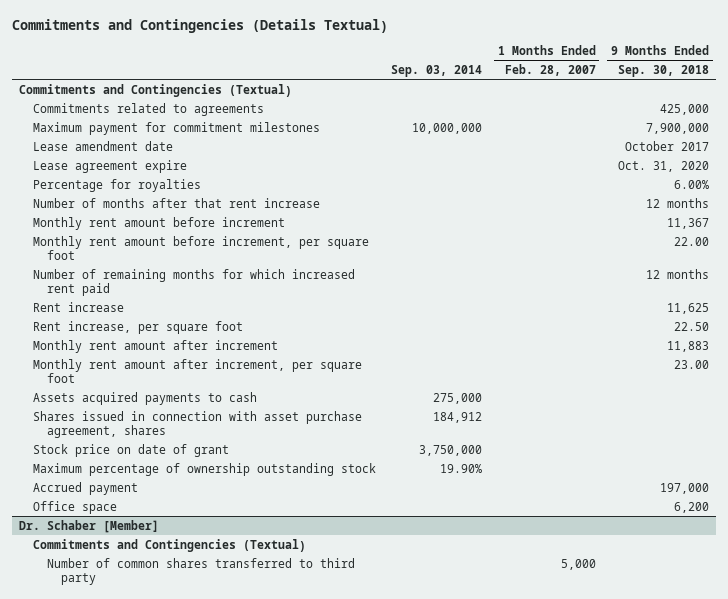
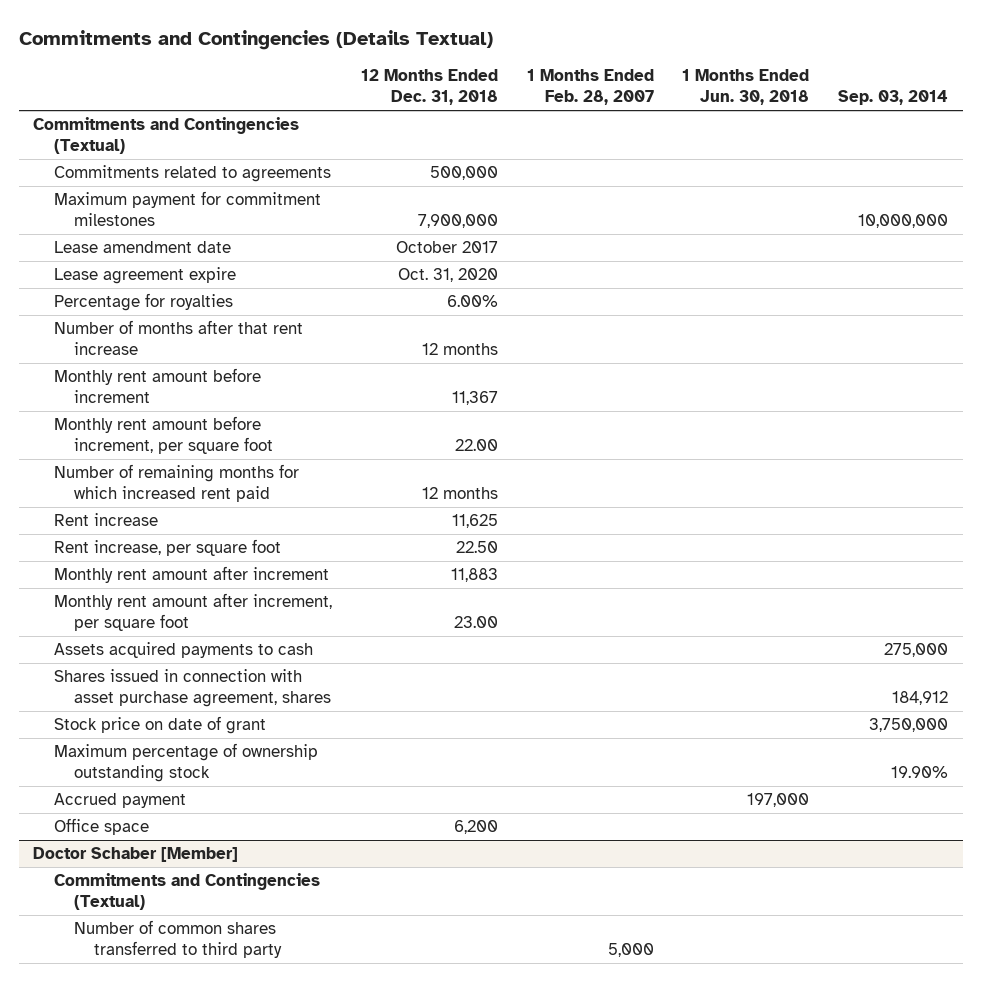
- | Sep. 03, 2014 | 1 Months Ended Feb. 28, 2007 | 9 Months Ended Sep. 30, 2018
+ | 12 Months Ended Dec. 31, 2018 | 1 Months Ended Feb. 28, 2007 | 1 Months Ended Jun. 30, 2018 | Sep. 03, 2014
- Dr. Schaber [Member]
+ Doctor Schaber [Member]

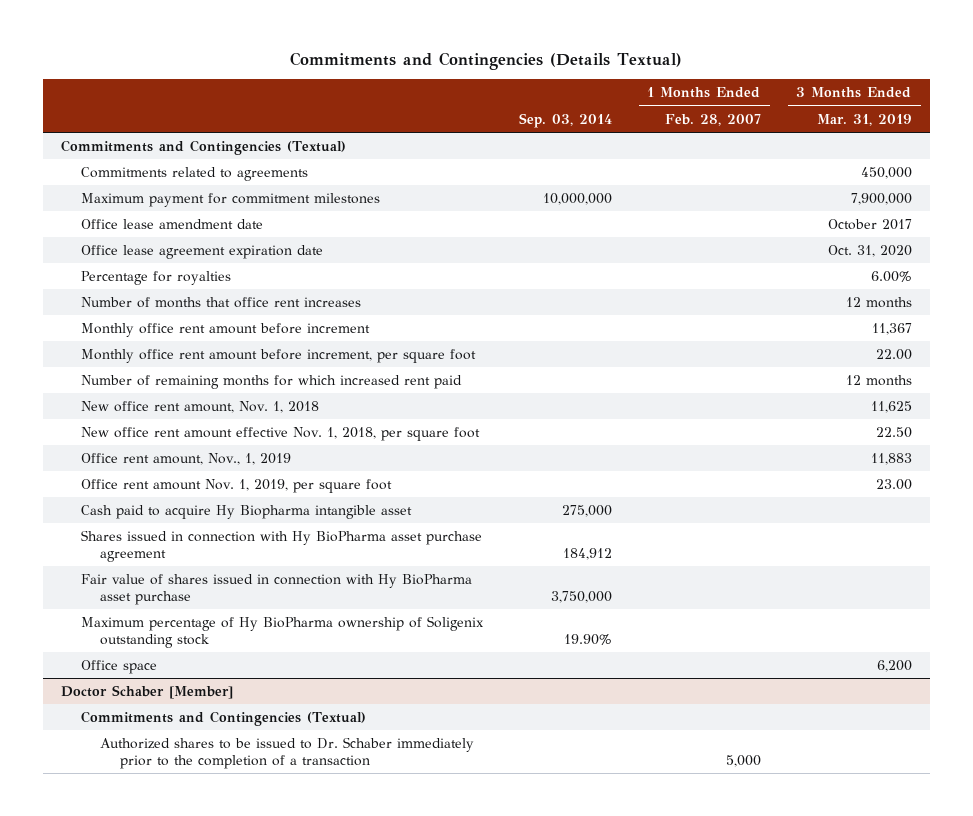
- | 12 Months Ended Dec. 31, 2018 | 1 Months Ended Feb. 28, 2007 | 1 Months Ended Jun. 30, 2018 | Sep. 03, 2014
+ | Sep. 03, 2014 | 1 Months Ended Feb. 28, 2007 | 3 Months Ended Mar. 31, 2019
- Lease amendment date | October 2017 | | |
- Lease agreement expire | Oct. 31, 2020 | | |
+ Office lease amendment date | | | October 2017
+ Office lease agreement expiration date | | | Oct. 31, 2020
- Number of months after that rent increase | 12 months | | |
- Monthly rent amount before increment | 11,367 | | |
- Monthly rent amount before increment, per square foot | 22.00 | | |
+ Number of months that office rent increases | | | 12 months
+ Monthly office rent amount before increment | | | 11,367
+ Monthly office rent amount before increment, per square foot | | | 22.00
- Rent increase | 11,625 | | |
- Rent increase, per square foot | 22.50 | | |
- Monthly rent amount after increment | 11,883 | | |
- Monthly rent amount after increment, per square foot | 23.00 | | |
- Assets acquired payments to cash | | | | 275,000
- Shares issued in connection with asset purchase agreement, shares | | | | 184,912
- Stock price on date of grant | | | | 3,750,000
- Maximum percentage of ownership outstanding stock | | | | 19.90%
- Accrued payment | | | 197,000 |
+ New office rent amount, Nov. 1, 2018 | | | 11,625
+ New office rent amount effective Nov. 1, 2018, per square foot | | | 22.50
+ Office rent amount, Nov., 1, 2019 | | | 11,883
+ Office rent amount Nov. 1, 2019, per square foot | | | 23.00
+ Cash paid to acquire Hy Biopharma intangible asset | 275,000 | |
+ Shares issued in connection with Hy BioPharma asset purchase agreement | 184,912 | |
+ Fair value of shares issued in connection with Hy BioPharma asset purchase | 3,750,000 | |
+ Maximum percentage of Hy BioPharma ownership of Soligenix outstanding stock | 19.90% | |
@ Doctor Schaber [Member]
- Number of common shares transferred to third party | | 5,000 | |
+ Authorized shares to be issued to Dr. Schaber immediately prior to the completion of a transaction | | 5,000 |

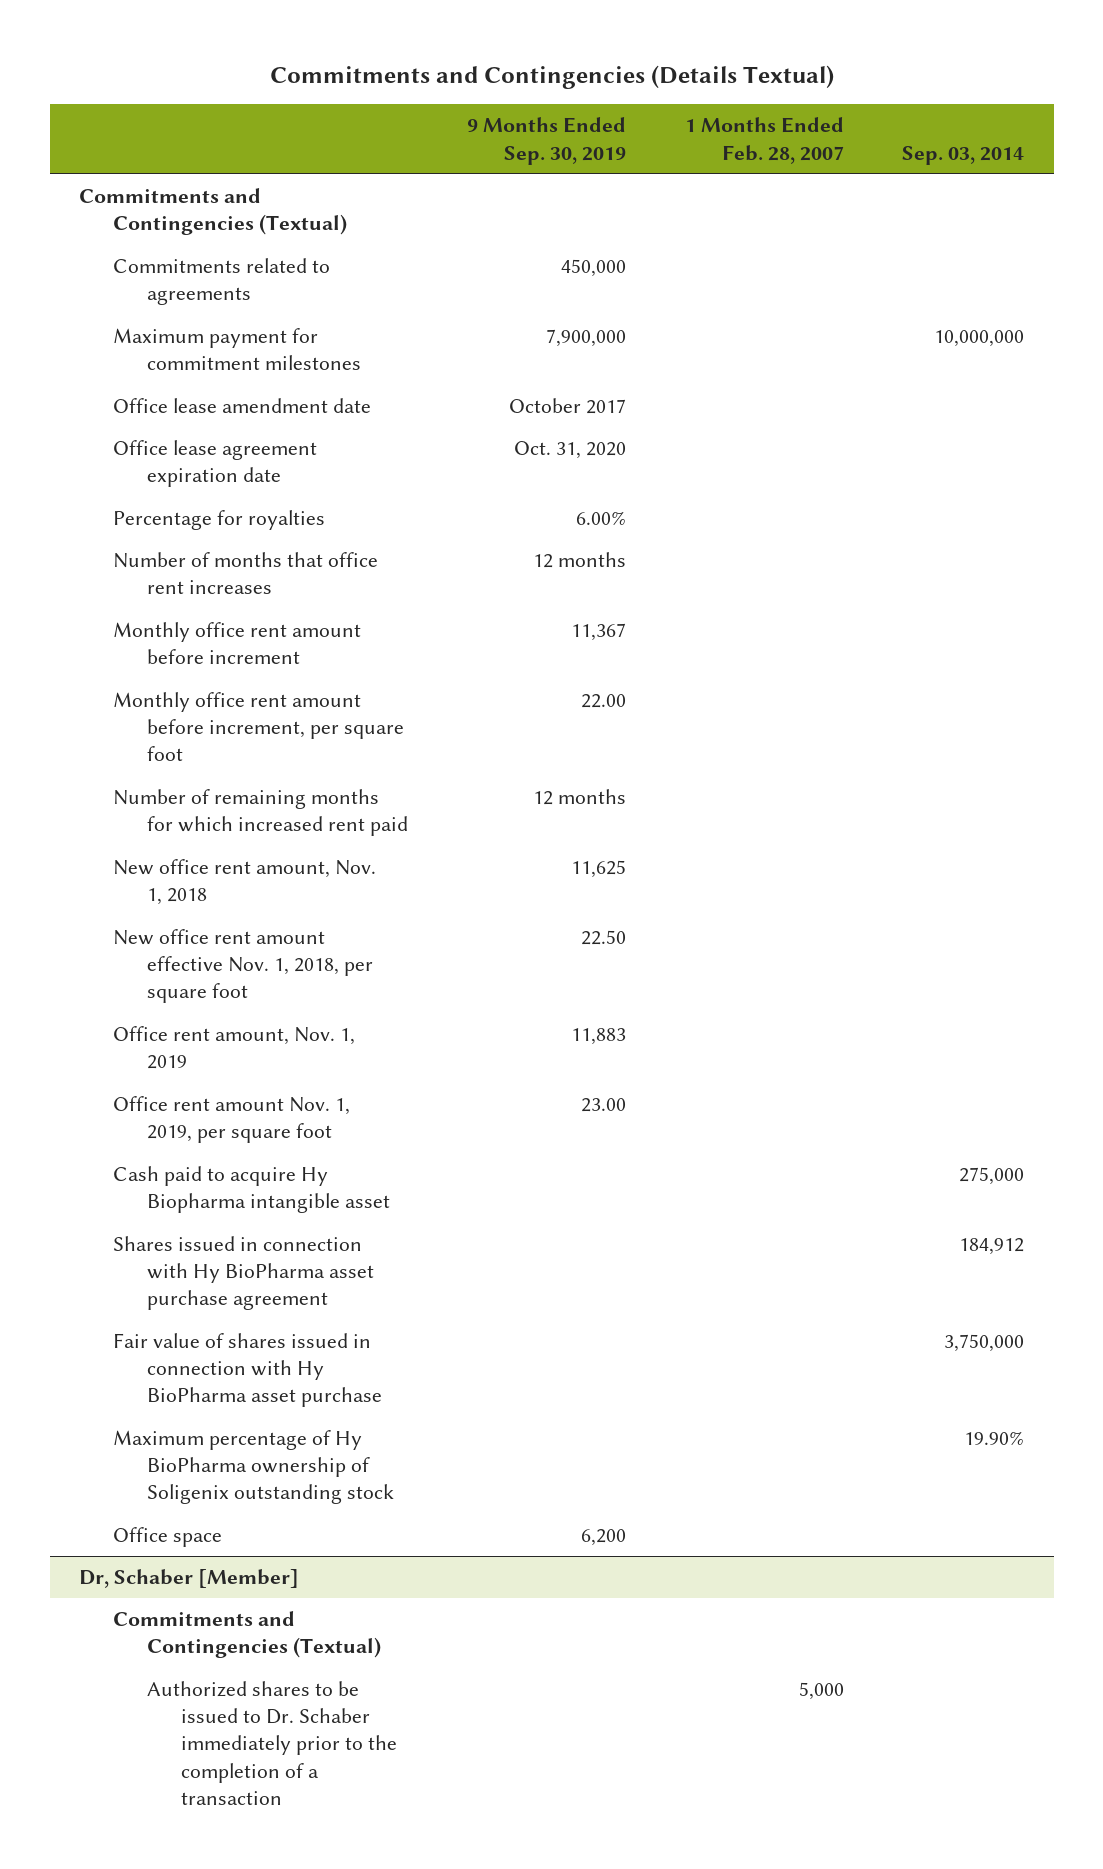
- | Sep. 03, 2014 | 1 Months Ended Feb. 28, 2007 | 3 Months Ended Mar. 31, 2019
+ | 9 Months Ended Sep. 30, 2019 | 1 Months Ended Feb. 28, 2007 | Sep. 03, 2014
- Office rent amount, Nov., 1, 2019 | | | 11,883
+ Office rent amount, Nov. 1, 2019 | 11,883 | |
- Doctor Schaber [Member]
+ Dr, Schaber [Member]

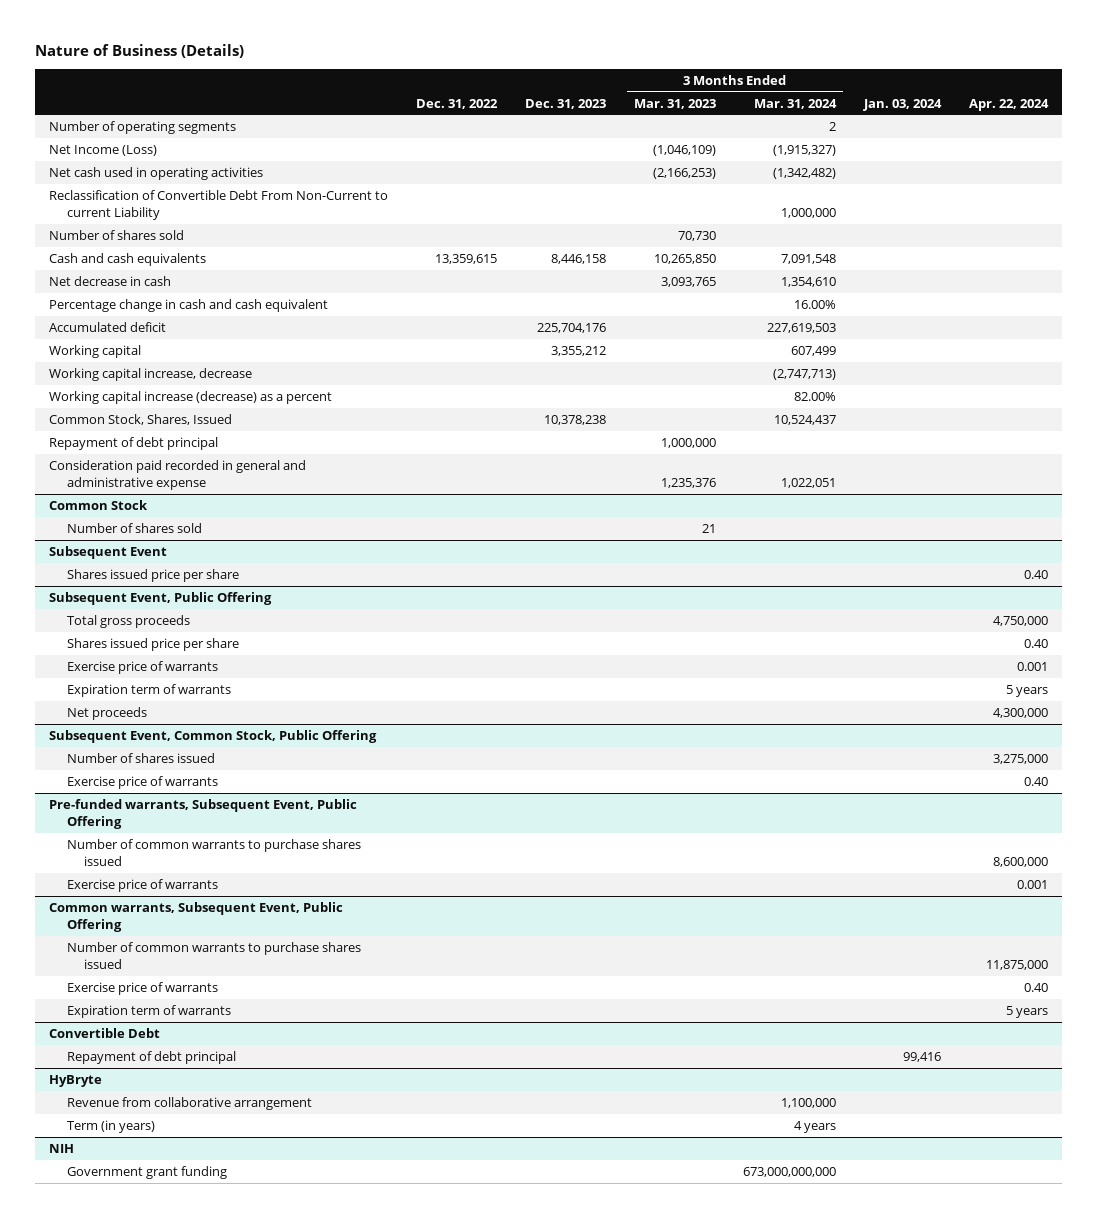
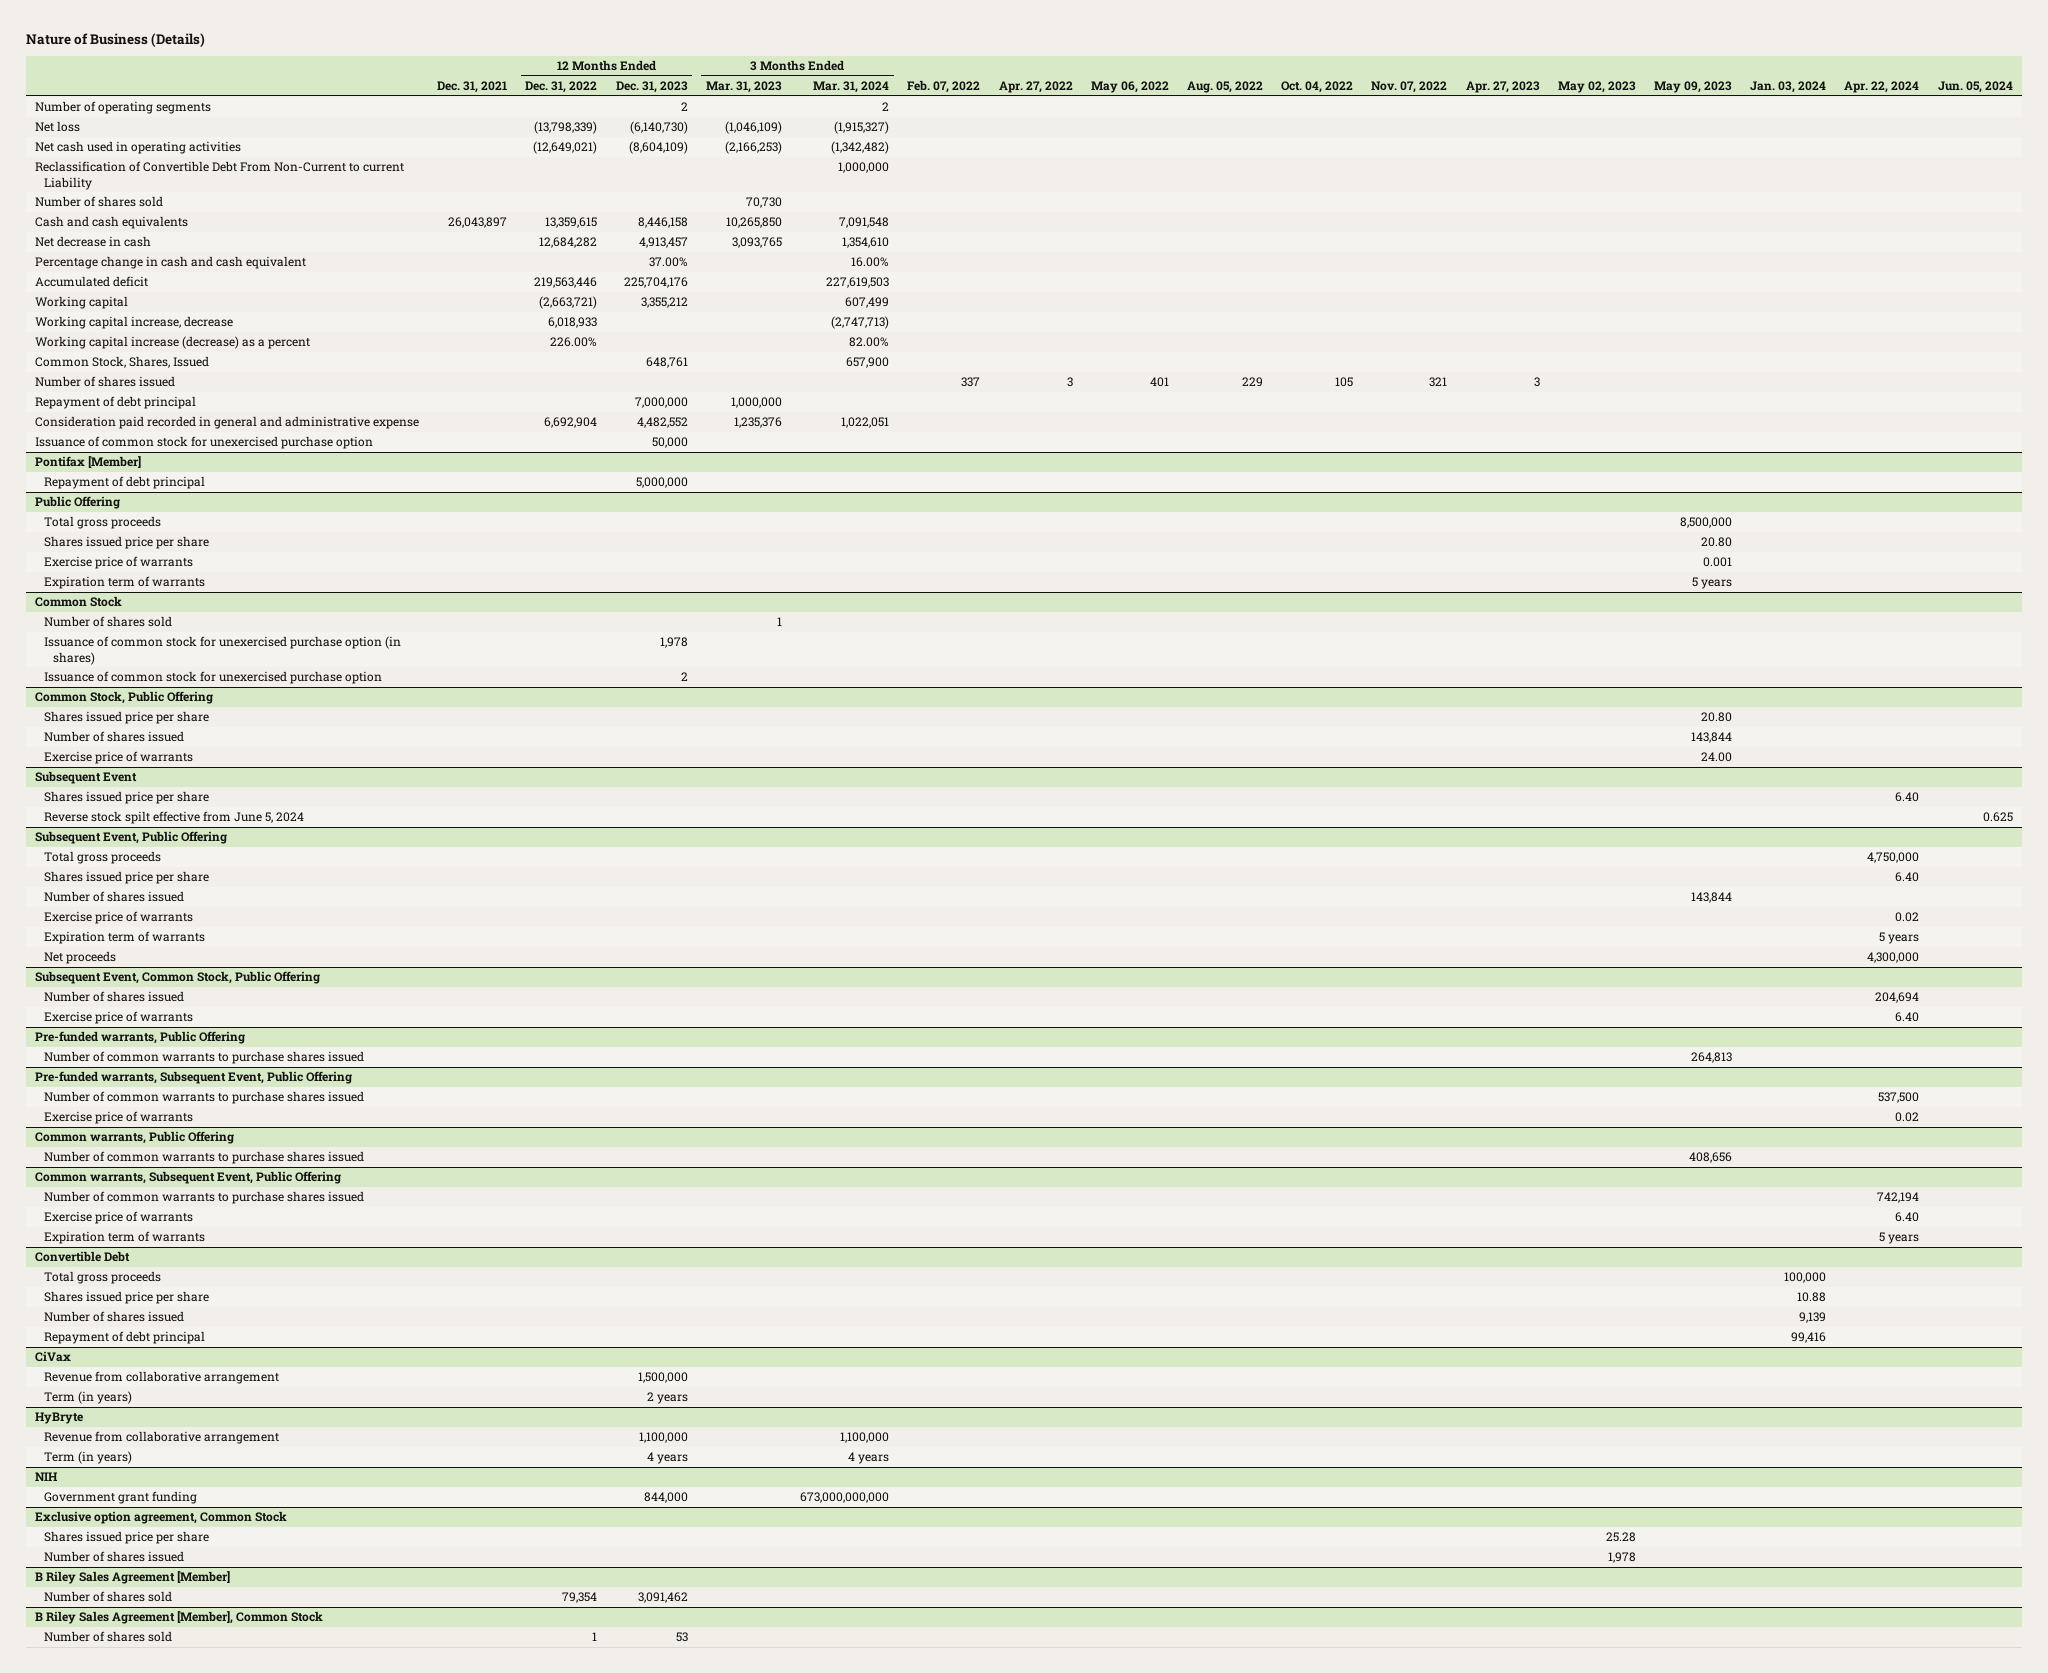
- | Dec. 31, 2022 | Dec. 31, 2023 | 3 Months Ended Mar. 31, 2023 | 3 Months Ended Mar. 31, 2024 | Jan. 03, 2024 | Apr. 22, 2024
+ | Dec. 31, 2021 | 12 Months Ended Dec. 31, 2022 | 12 Months Ended Dec. 31, 2023 | 3 Months Ended Mar. 31, 2023 | 3 Months Ended Mar. 31, 2024 | Feb. 07, 2022 | Apr. 27, 2022 | May 06, 2022 | Aug. 05, 2022 | Oct. 04, 2022 | Nov. 07, 2022 | Apr. 27, 2023 | May 02, 2023 | May 09, 2023 | Jan. 03, 2024 | Apr. 22, 2024 | Jun. 05, 2024
- Net Income (Loss) | | | (1,046,109) | (1,915,327) | |
+ Net loss | | (13,798,339) | (6,140,730) | (1,046,109) | (1,915,327) | | | | | | | | | | | |
- Common Stock, Shares, Issued | | 10,378,238 | | 10,524,437 | |
+ Common Stock, Shares, Issued | | | 648,761 | | 657,900 | | | | | | | | | | | |
+ Number of shares issued | | | | | | 337 | 3 | 401 | 229 | 105 | 321 | 3 | | | | |
+ Issuance of common stock for unexercised purchase option | | | 50,000 | | | | | | | | | | | | | |
+ Pontifax [Member]
+ Repayment of debt principal | | | 5,000,000 | | | | | | | | | | | | | |
+ Public Offering
+ Total gross proceeds | | | | | | | | | | | | | | 8,500,000 | | |
+ Shares issued price per share | | | | | | | | | | | | | | 20.80 | | |
+ Exercise price of warrants | | | | | | | | | | | | | | 0.001 | | |
+ Expiration term of warrants | | | | | | | | | | | | | | 5 years | | |
@ Common Stock
- Number of shares sold | | | 21 | | |
+ Number of shares sold | | | | 1 | | | | | | | | | | | | |
+ Issuance of common stock for unexercised purchase option (in shares) | | | 1,978 | | | | | | | | | | | | | |
+ Issuance of common stock for unexercised purchase option | | | 2 | | | | | | | | | | | | | |
+ Common Stock, Public Offering
+ Shares issued price per share | | | | | | | | | | | | | | 20.80 | | |
+ Number of shares issued | | | | | | | | | | | | | | 143,844 | | |
+ Exercise price of warrants | | | | | | | | | | | | | | 24.00 | | |
@ Subsequent Event
- Shares issued price per share | | | | | | 0.40
+ Shares issued price per share | | | | | | | | | | | | | | | | 6.40 |
+ Reverse stock spilt effective from June 5, 2024 | | | | | | | | | | | | | | | | | 0.625
@ Subsequent Event, Public Offering
- Shares issued price per share | | | | | | 0.40
- Exercise price of warrants | | | | | | 0.001
+ Shares issued price per share | | | | | | | | | | | | | | | | 6.40 |
+ Number of shares issued | | | | | | | | | | | | | | 143,844 | | |
+ Exercise price of warrants | | | | | | | | | | | | | | | | 0.02 |
@ Subsequent Event, Common Stock, Public Offering
- Number of shares issued | | | | | | 3,275,000
- Exercise price of warrants | | | | | | 0.40
+ Number of shares issued | | | | | | | | | | | | | | | | 204,694 |
+ Exercise price of warrants | | | | | | | | | | | | | | | | 6.40 |
+ Pre-funded warrants, Public Offering
+ Number of common warrants to purchase shares issued | | | | | | | | | | | | | | 264,813 | | |
@ Pre-funded warrants, Subsequent Event, Public Offering
- Number of common warrants to purchase shares issued | | | | | | 8,600,000
- Exercise price of warrants | | | | | | 0.001
+ Number of common warrants to purchase shares issued | | | | | | | | | | | | | | | | 537,500 |
+ Exercise price of warrants | | | | | | | | | | | | | | | | 0.02 |
+ Common warrants, Public Offering
+ Number of common warrants to purchase shares issued | | | | | | | | | | | | | | 408,656 | | |
@ Common warrants, Subsequent Event, Public Offering
- Number of common warrants to purchase shares issued | | | | | | 11,875,000
- Exercise price of warrants | | | | | | 0.40
+ Number of common warrants to purchase shares issued | | | | | | | | | | | | | | | | 742,194 |
+ Exercise price of warrants | | | | | | | | | | | | | | | | 6.40 |
@ Convertible Debt
+ Total gross proceeds | | | | | | | | | | | | | | | 100,000 | |
+ Shares issued price per share | | | | | | | | | | | | | | | 10.88 | |
+ Number of shares issued | | | | | | | | | | | | | | | 9,139 | |
+ CiVax
+ Revenue from collaborative arrangement | | | 1,500,000 | | | | | | | | | | | | | |
+ Term (in years) | | | 2 years | | | | | | | | | | | | | |
+ Exclusive option agreement, Common Stock
+ Shares issued price per share | | | | | | | | | | | | | 25.28 | | | |
+ Number of shares issued | | | | | | | | | | | | | 1,978 | | | |
+ B Riley Sales Agreement [Member]
+ Number of shares sold | | 79,354 | 3,091,462 | | | | | | | | | | | | | |
+ B Riley Sales Agreement [Member], Common Stock
+ Number of shares sold | | 1 | 53 | | | | | | | | | | | | | |

